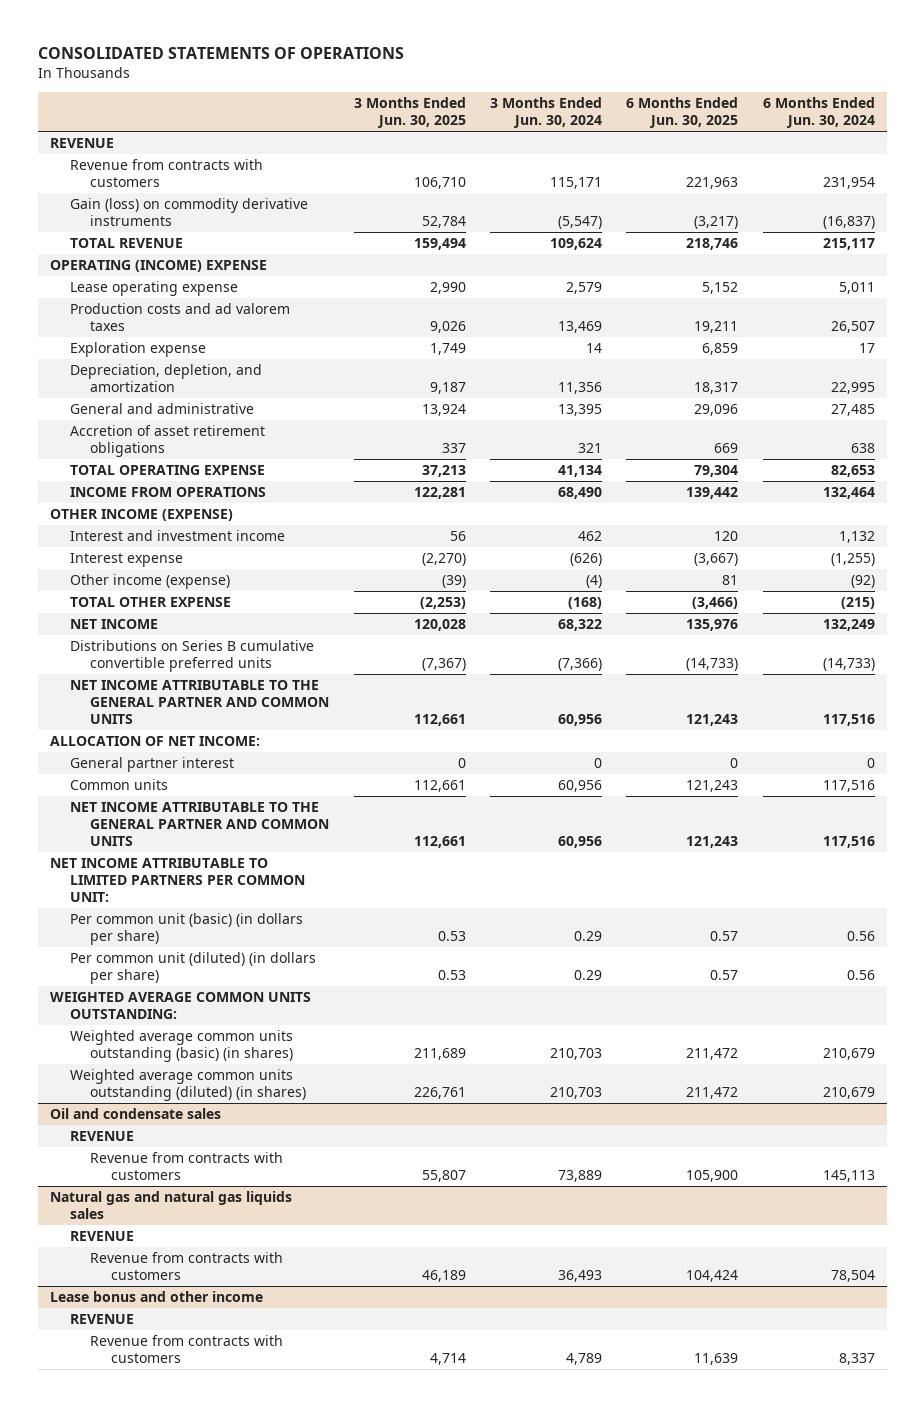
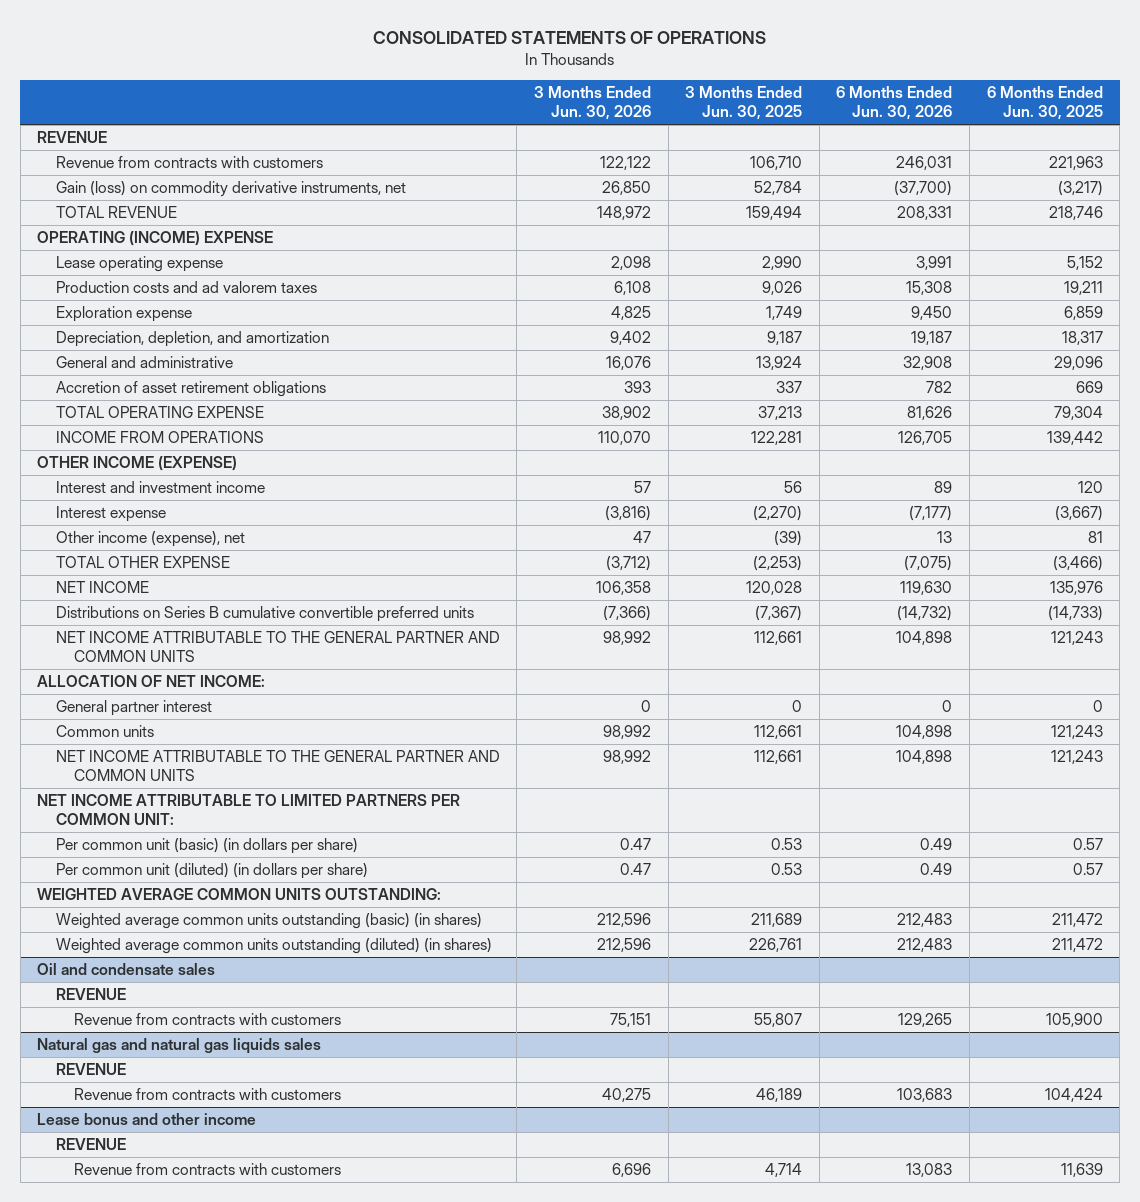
- | 3 Months Ended Jun. 30, 2025 | 3 Months Ended Jun. 30, 2024 | 6 Months Ended Jun. 30, 2025 | 6 Months Ended Jun. 30, 2024
+ | 3 Months Ended Jun. 30, 2026 | 3 Months Ended Jun. 30, 2025 | 6 Months Ended Jun. 30, 2026 | 6 Months Ended Jun. 30, 2025
- Gain (loss) on commodity derivative instruments | 52,784 | (5,547) | (3,217) | (16,837)
+ Gain (loss) on commodity derivative instruments, net | 26,850 | 52,784 | (37,700) | (3,217)
- Other income (expense) | (39) | (4) | 81 | (92)
+ Other income (expense), net | 47 | (39) | 13 | 81

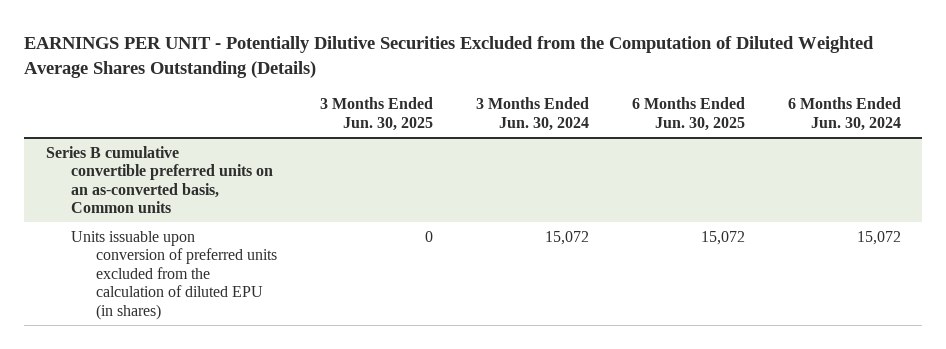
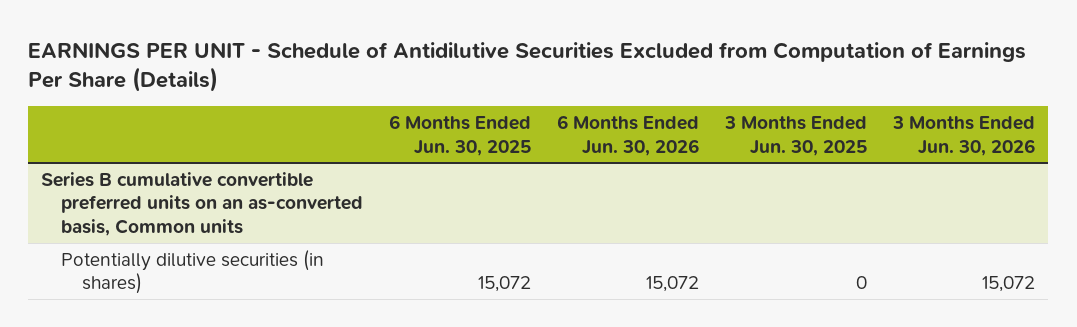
- EARNINGS PER UNIT - Potentially Dilutive Securities Excluded from the Computation of Diluted Weighted Average Shares Outstanding (Details)
+ EARNINGS PER UNIT - Schedule of Antidilutive Securities Excluded from Computation of Earnings Per Share (Details)
- | 3 Months Ended Jun. 30, 2025 | 3 Months Ended Jun. 30, 2024 | 6 Months Ended Jun. 30, 2025 | 6 Months Ended Jun. 30, 2024
+ | 6 Months Ended Jun. 30, 2025 | 6 Months Ended Jun. 30, 2026 | 3 Months Ended Jun. 30, 2025 | 3 Months Ended Jun. 30, 2026
@ Series B cumulative convertible preferred units on an as-converted basis, Common units
- Units issuable upon conversion of preferred units excluded from the calculation of diluted EPU (in shares) | 0 | 15,072 | 15,072 | 15,072
+ Potentially dilutive securities (in shares) | 15,072 | 15,072 | 0 | 15,072

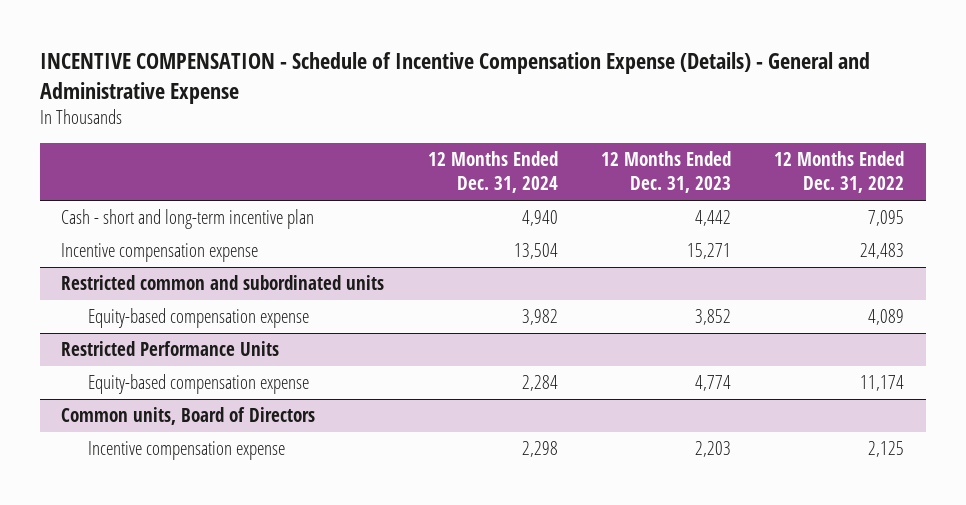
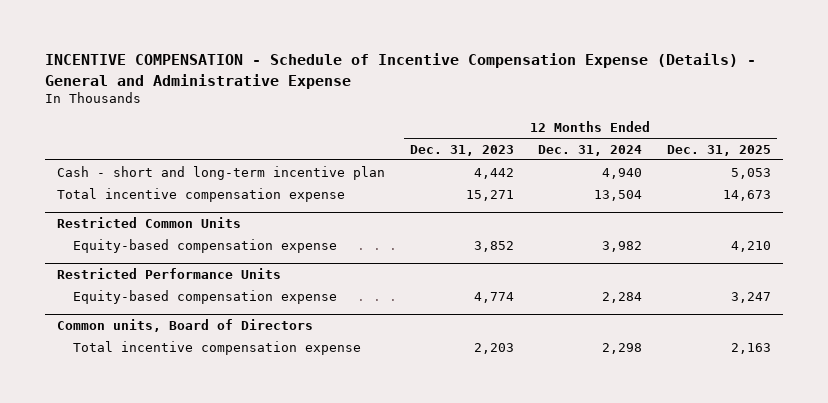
- | 12 Months Ended Dec. 31, 2024 | 12 Months Ended Dec. 31, 2023 | 12 Months Ended Dec. 31, 2022
+ | 12 Months Ended Dec. 31, 2023 | 12 Months Ended Dec. 31, 2024 | 12 Months Ended Dec. 31, 2025
- Incentive compensation expense | 13,504 | 15,271 | 24,483
- Restricted common and subordinated units
+ Total incentive compensation expense | 15,271 | 13,504 | 14,673
+ Restricted Common Units
@ Common units, Board of Directors
- Incentive compensation expense | 2,298 | 2,203 | 2,125
+ Total incentive compensation expense | 2,203 | 2,298 | 2,163

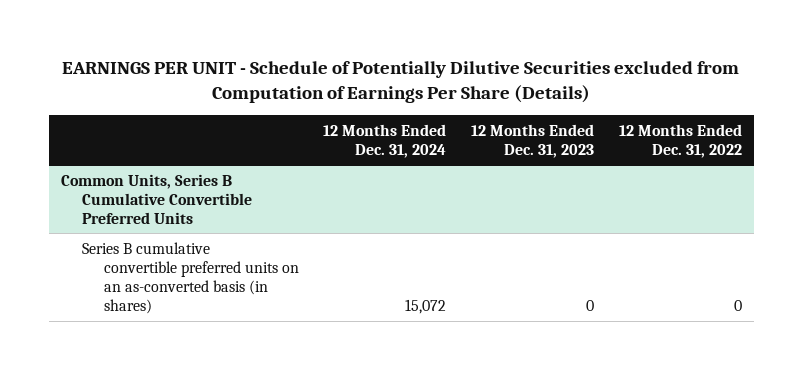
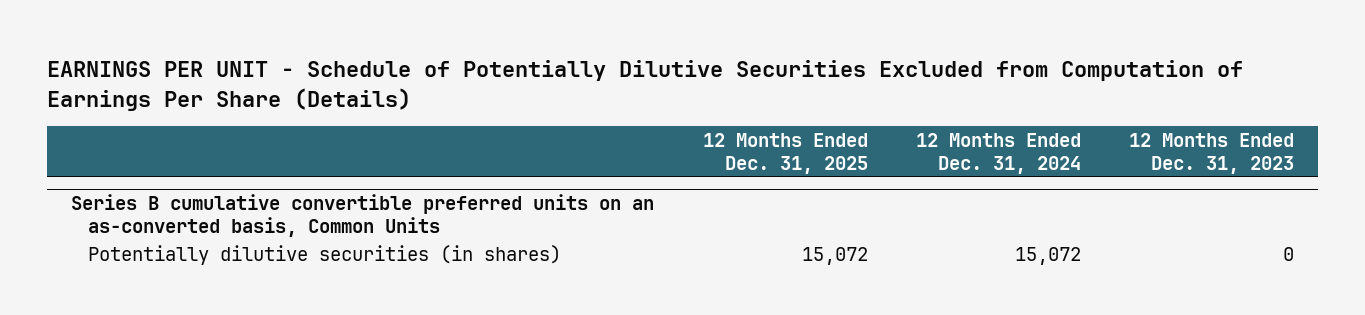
- EARNINGS PER UNIT - Schedule of Potentially Dilutive Securities excluded from Computation of Earnings Per Share (Details)
+ EARNINGS PER UNIT - Schedule of Potentially Dilutive Securities Excluded from Computation of Earnings Per Share (Details)
- | 12 Months Ended Dec. 31, 2024 | 12 Months Ended Dec. 31, 2023 | 12 Months Ended Dec. 31, 2022
+ | 12 Months Ended Dec. 31, 2025 | 12 Months Ended Dec. 31, 2024 | 12 Months Ended Dec. 31, 2023
- Common Units, Series B Cumulative Convertible Preferred Units
- Series B cumulative convertible preferred units on an as-converted basis (in shares) | 15,072 | 0 | 0
+ Series B cumulative convertible preferred units on an as-converted basis, Common Units
+ Potentially dilutive securities (in shares) | 15,072 | 15,072 | 0

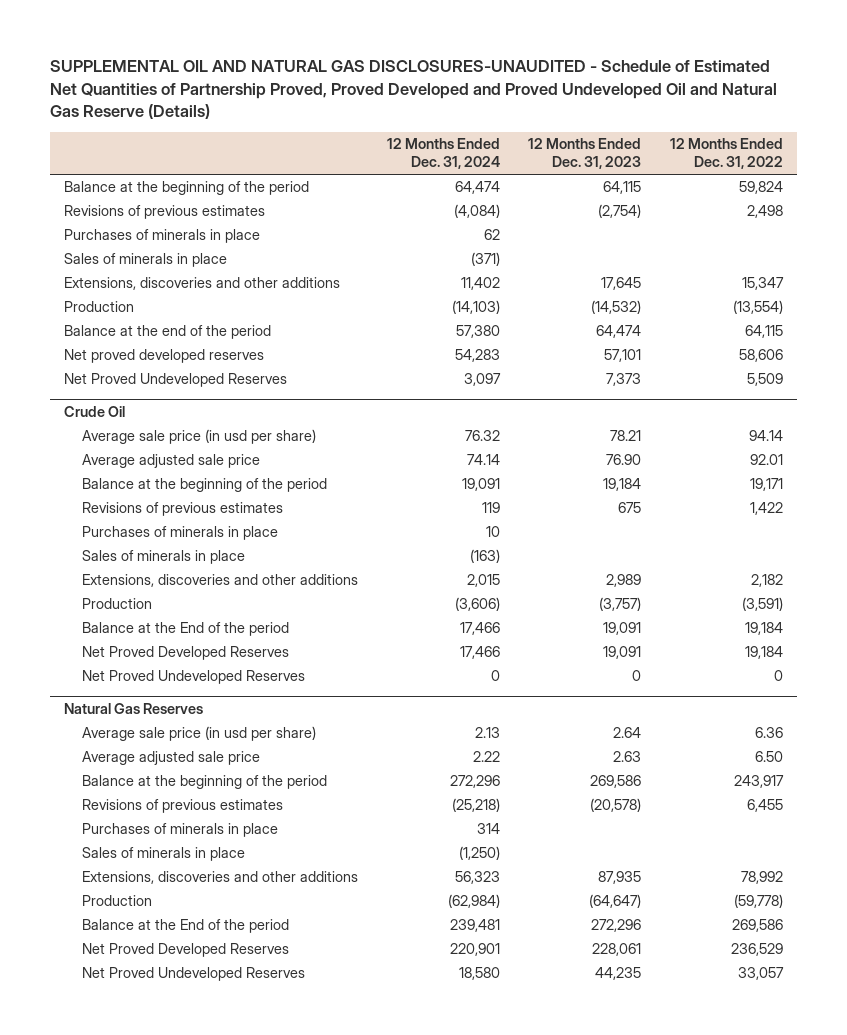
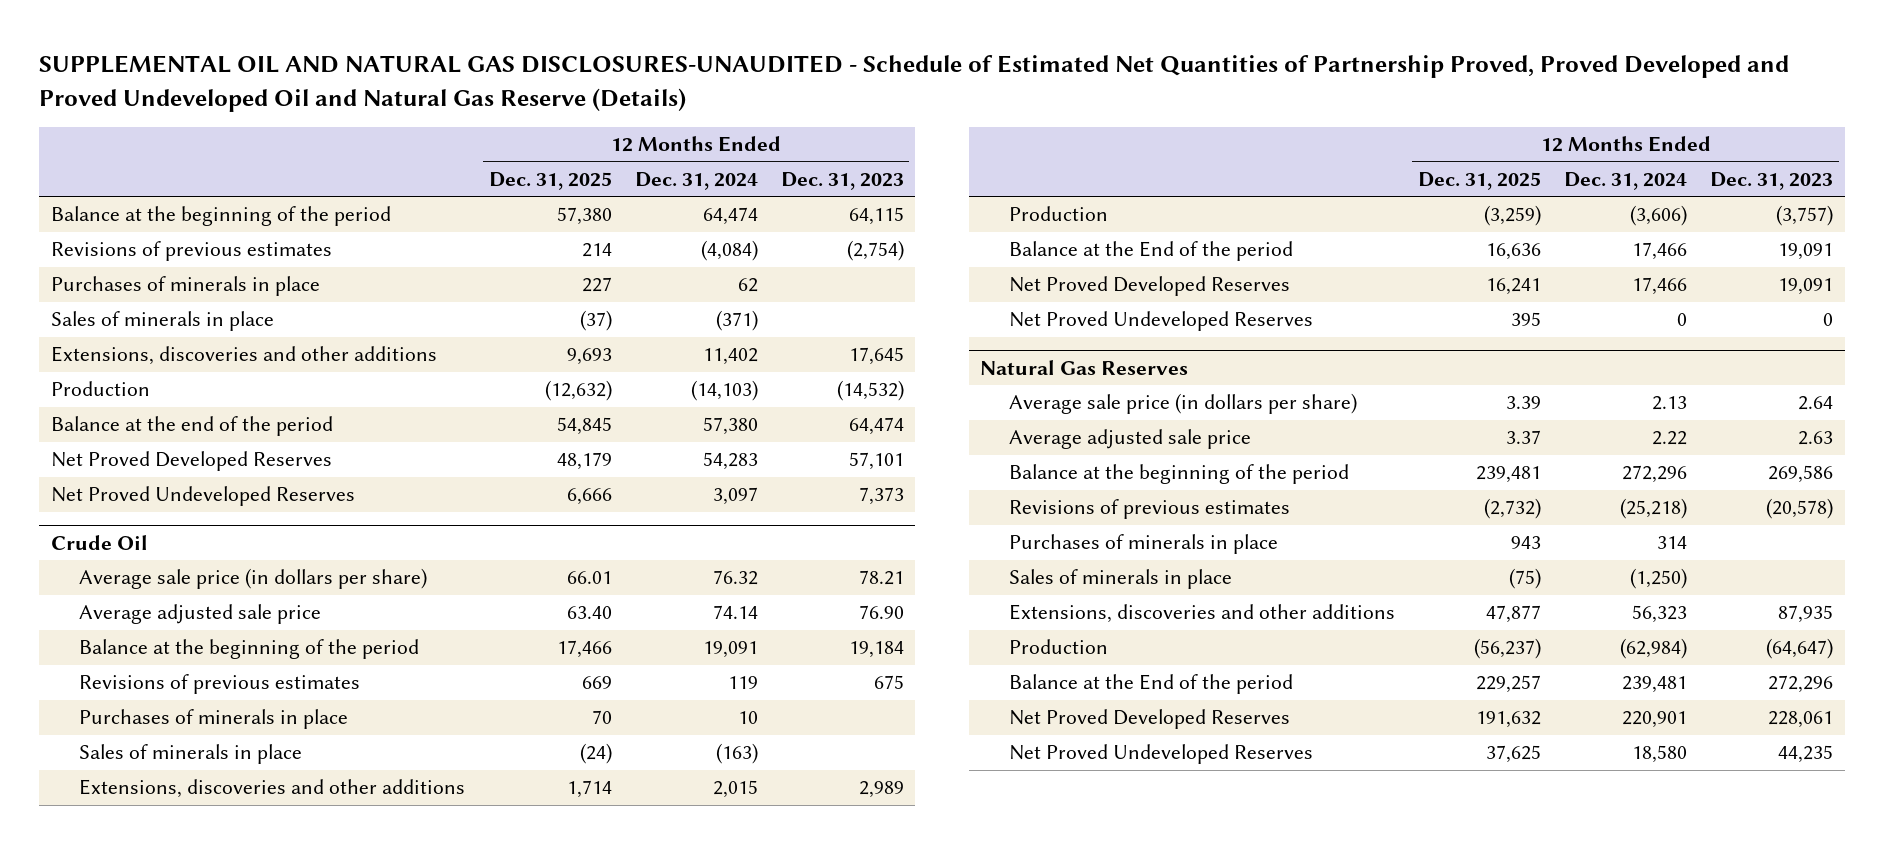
- | 12 Months Ended Dec. 31, 2024 | 12 Months Ended Dec. 31, 2023 | 12 Months Ended Dec. 31, 2022
+ | 12 Months Ended Dec. 31, 2025 | 12 Months Ended Dec. 31, 2024 | 12 Months Ended Dec. 31, 2023
- Net proved developed reserves | 54,283 | 57,101 | 58,606
+ Net Proved Developed Reserves | 48,179 | 54,283 | 57,101
@ Crude Oil
- Average sale price (in usd per share) | 76.32 | 78.21 | 94.14
+ Average sale price (in dollars per share) | 66.01 | 76.32 | 78.21
@ Natural Gas Reserves
- Average sale price (in usd per share) | 2.13 | 2.64 | 6.36
+ Average sale price (in dollars per share) | 3.39 | 2.13 | 2.64

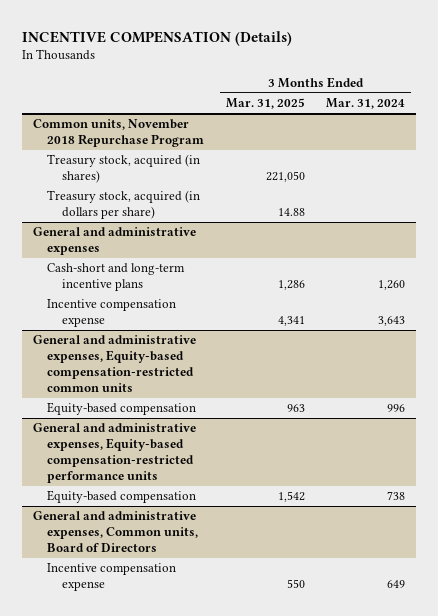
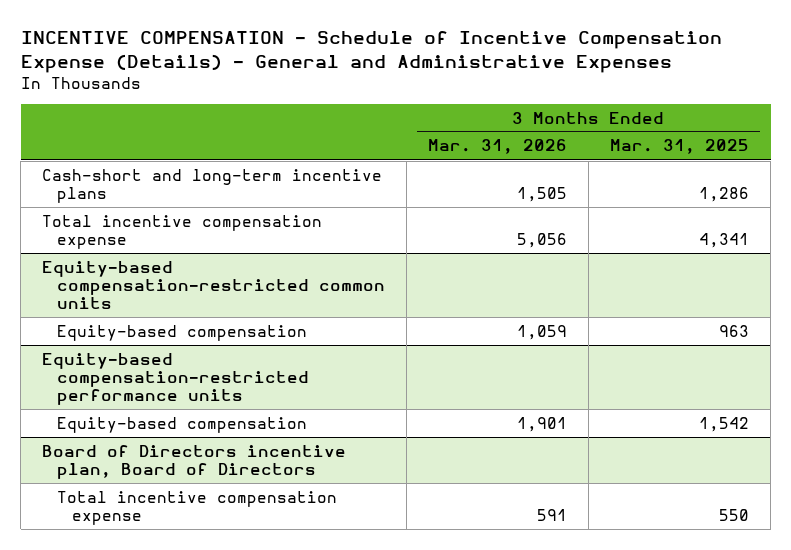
- INCENTIVE COMPENSATION (Details)
+ INCENTIVE COMPENSATION - Schedule of Incentive Compensation Expense (Details) - General and Administrative Expenses
- | 3 Months Ended Mar. 31, 2025 | 3 Months Ended Mar. 31, 2024
+ | 3 Months Ended Mar. 31, 2026 | 3 Months Ended Mar. 31, 2025
- Common units, November 2018 Repurchase Program
- Treasury stock, acquired (in shares) | 221,050 |
- Treasury stock, acquired (in dollars per share) | 14.88 |
- General and administrative expenses
- Incentive compensation expense | 4,341 | 3,643
- General and administrative expenses, Equity-based compensation-restricted common units
+ Total incentive compensation expense | 5,056 | 4,341
+ Equity-based compensation-restricted common units
- General and administrative expenses, Equity-based compensation-restricted performance units
+ Equity-based compensation-restricted performance units
- General and administrative expenses, Common units, Board of Directors
- Incentive compensation expense | 550 | 649
+ Board of Directors incentive plan, Board of Directors
+ Total incentive compensation expense | 591 | 550

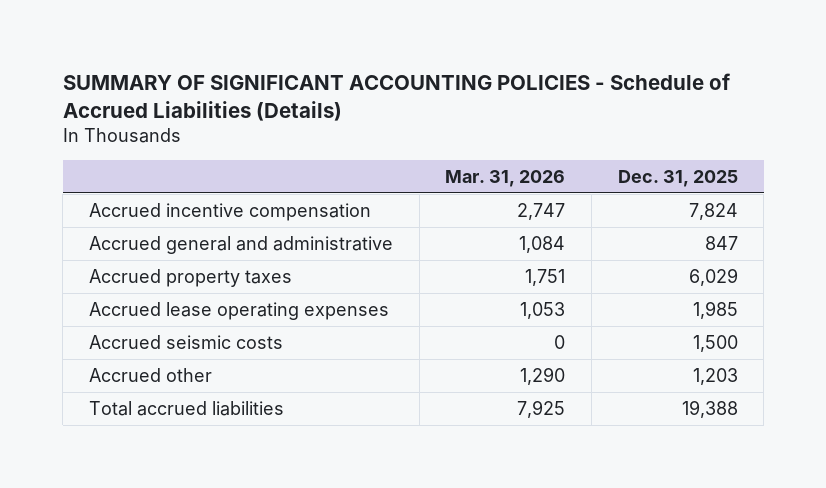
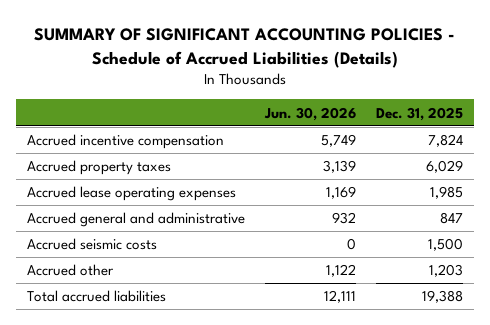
- | Mar. 31, 2026 | Dec. 31, 2025
+ | Jun. 30, 2026 | Dec. 31, 2025
moved down: Accrued general and administrative | 932 | 847

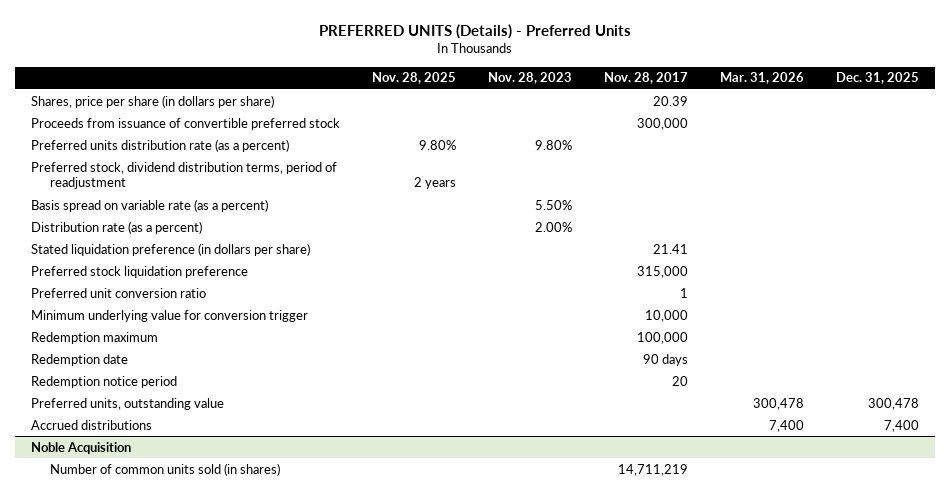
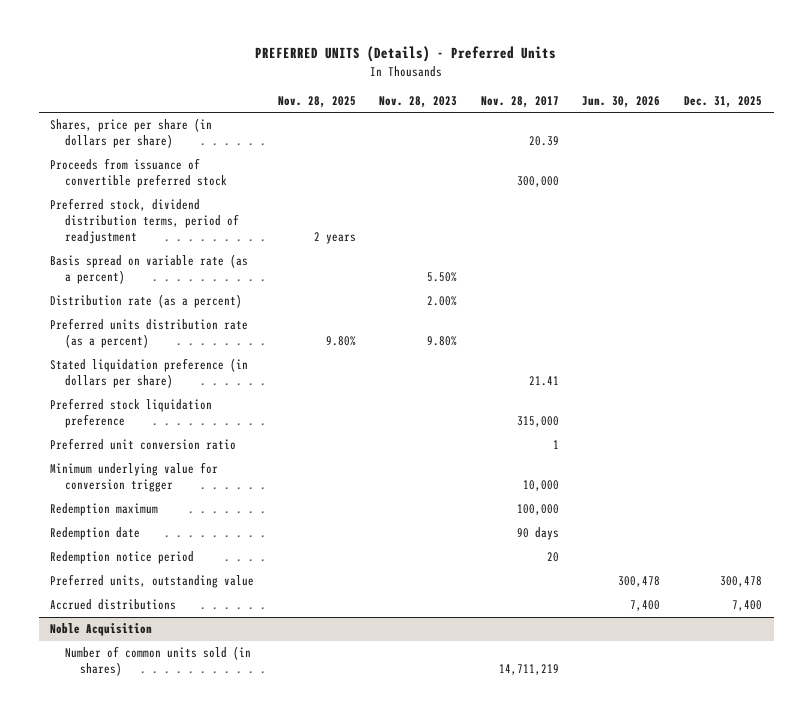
- | Nov. 28, 2025 | Nov. 28, 2023 | Nov. 28, 2017 | Mar. 31, 2026 | Dec. 31, 2025
+ | Nov. 28, 2025 | Nov. 28, 2023 | Nov. 28, 2017 | Jun. 30, 2026 | Dec. 31, 2025
moved down: Preferred units distribution rate (as a percent) | 9.80% | 9.80% | | |

